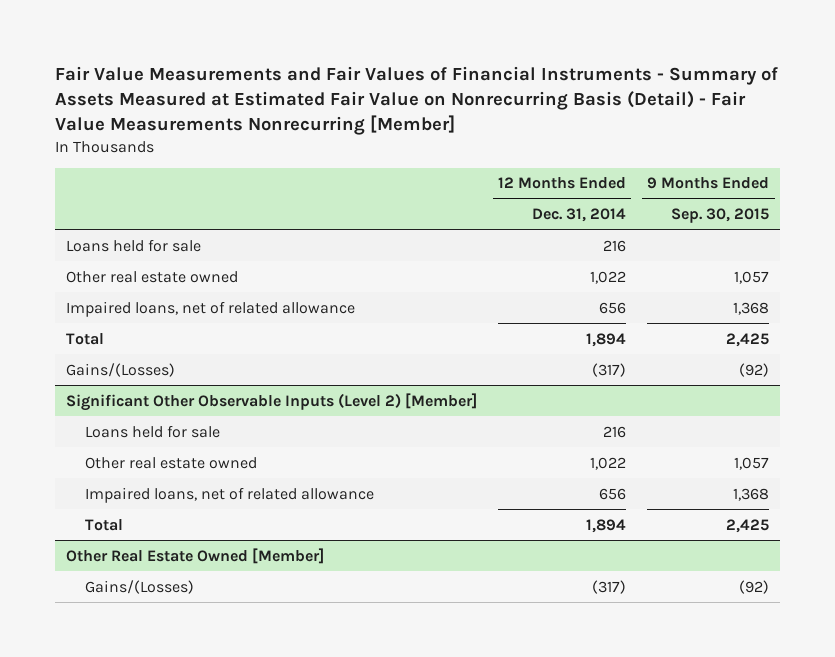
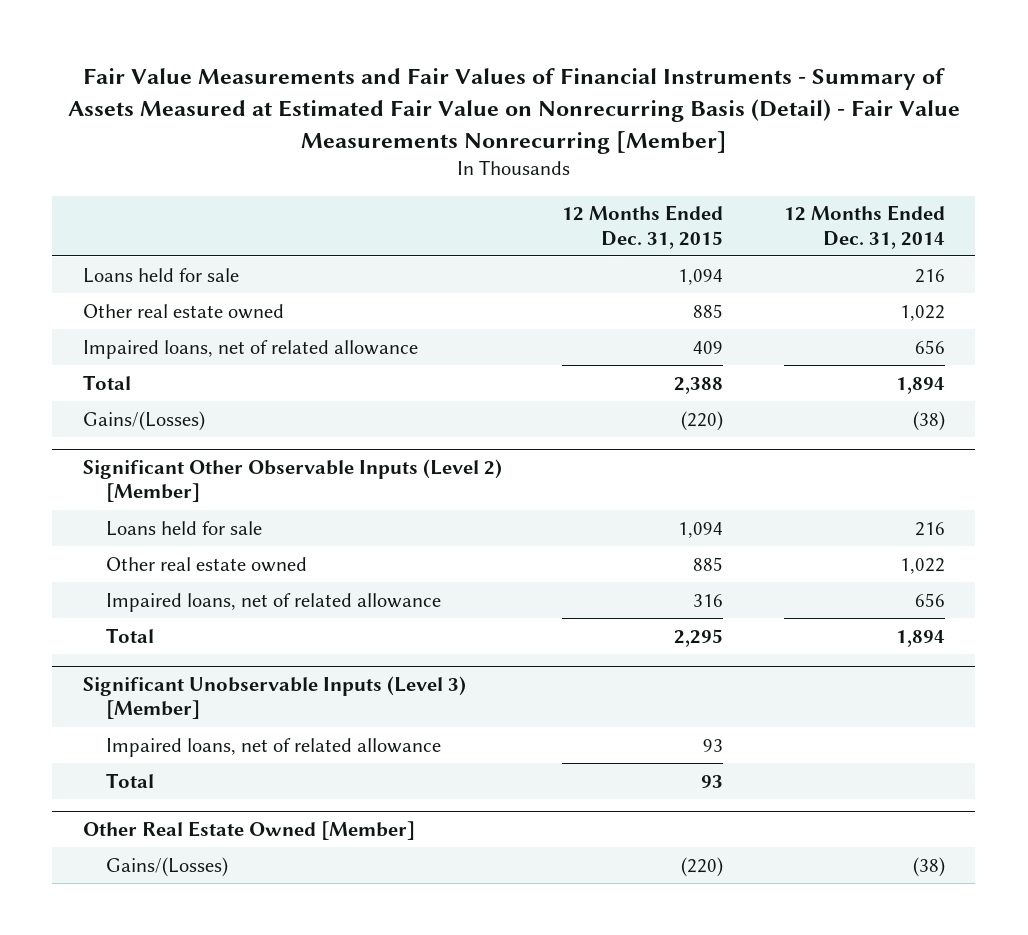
- | 12 Months Ended Dec. 31, 2014 | 9 Months Ended Sep. 30, 2015
+ | 12 Months Ended Dec. 31, 2015 | 12 Months Ended Dec. 31, 2014
- Gains/(Losses) | (317) | (92)
+ Gains/(Losses) | (220) | (38)
+ Significant Unobservable Inputs (Level 3) [Member]
+ Impaired loans, net of related allowance | 93 |
+ Total | 93 |
@ Other Real Estate Owned [Member]
- Gains/(Losses) | (317) | (92)
+ Gains/(Losses) | (220) | (38)

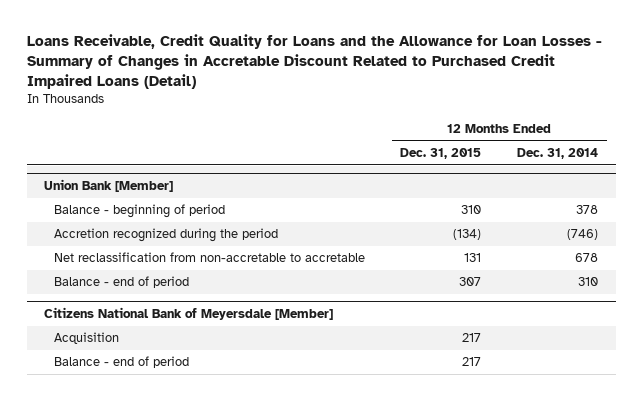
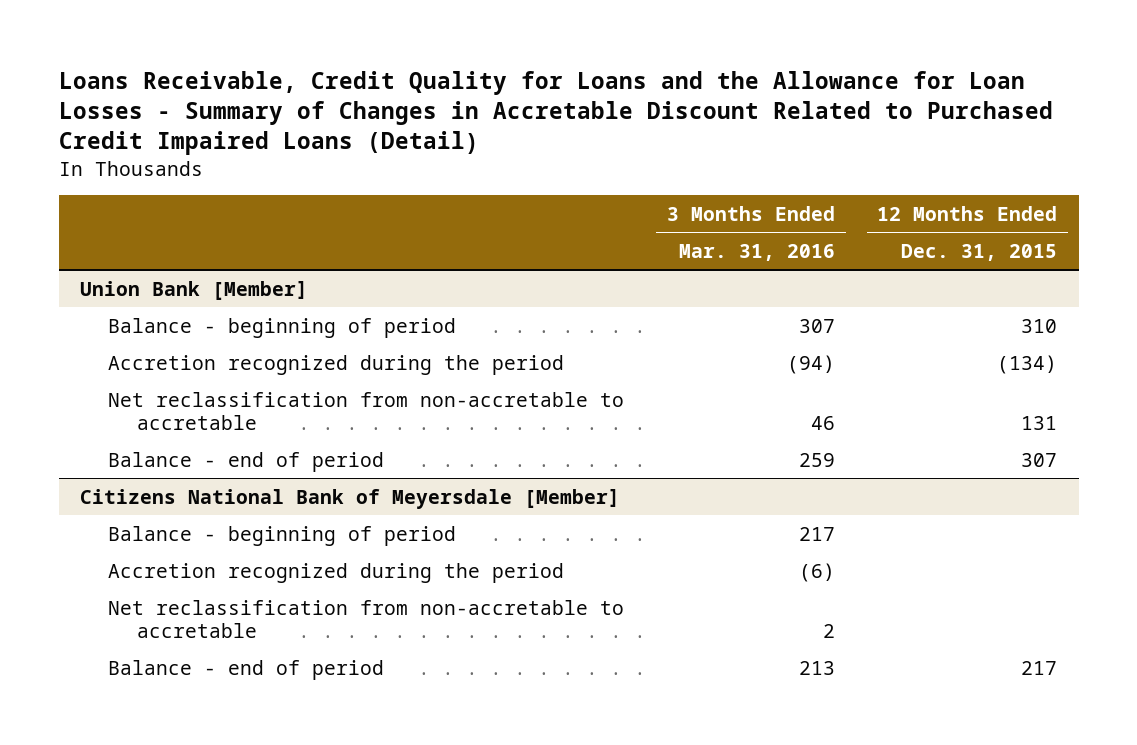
- | 12 Months Ended Dec. 31, 2015 | 12 Months Ended Dec. 31, 2014
+ | 3 Months Ended Mar. 31, 2016 | 12 Months Ended Dec. 31, 2015
@ Citizens National Bank of Meyersdale [Member]
- Acquisition | 217 |
+ Balance - beginning of period | 217 |
+ Accretion recognized during the period | (6) |
+ Net reclassification from non-accretable to accretable | 2 |

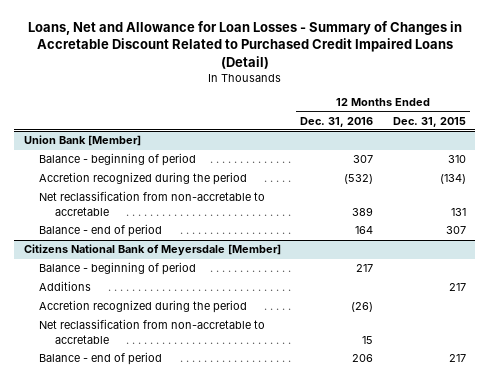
- Loans Receivable, Credit Quality for Loans and the Allowance for Loan Losses - Summary of Changes in Accretable Discount Related to Purchased Credit Impaired Loans (Detail)
+ Loans, Net and Allowance for Loan Losses - Summary of Changes in Accretable Discount Related to Purchased Credit Impaired Loans (Detail)
- | 3 Months Ended Mar. 31, 2016 | 12 Months Ended Dec. 31, 2015
+ | 12 Months Ended Dec. 31, 2016 | 12 Months Ended Dec. 31, 2015
@ Citizens National Bank of Meyersdale [Member]
+ Additions | | 217

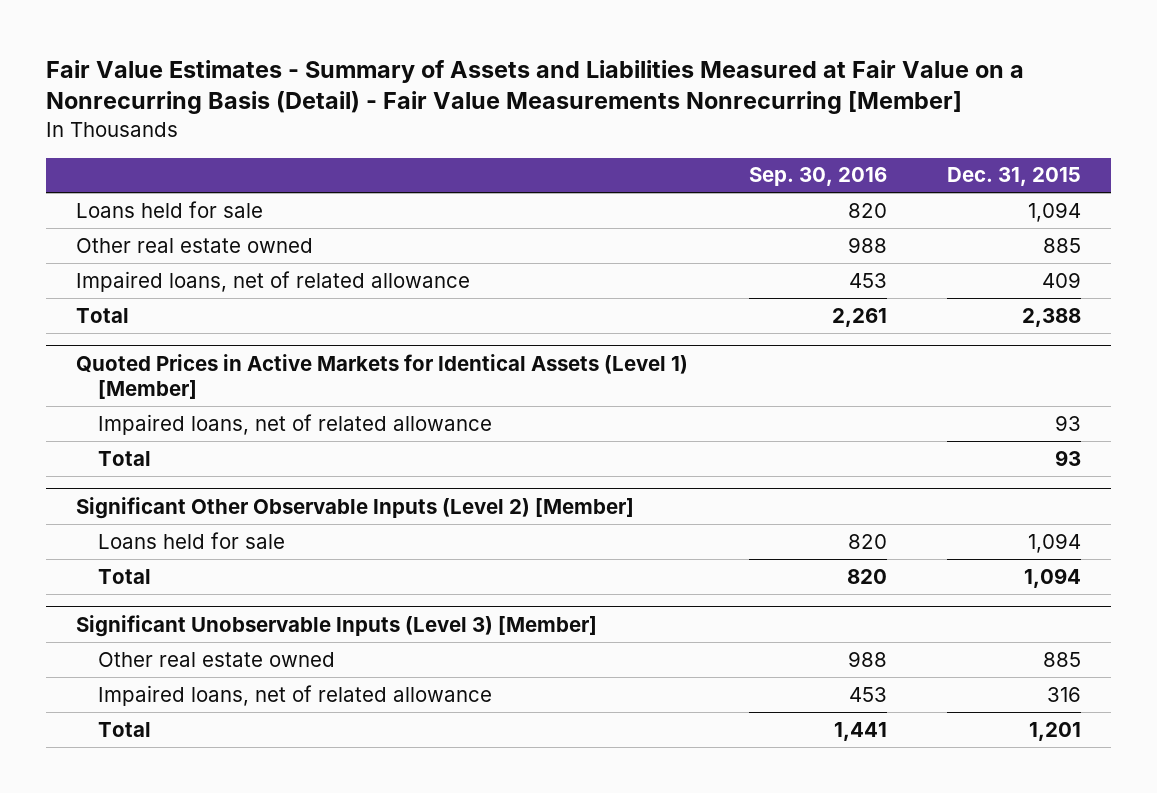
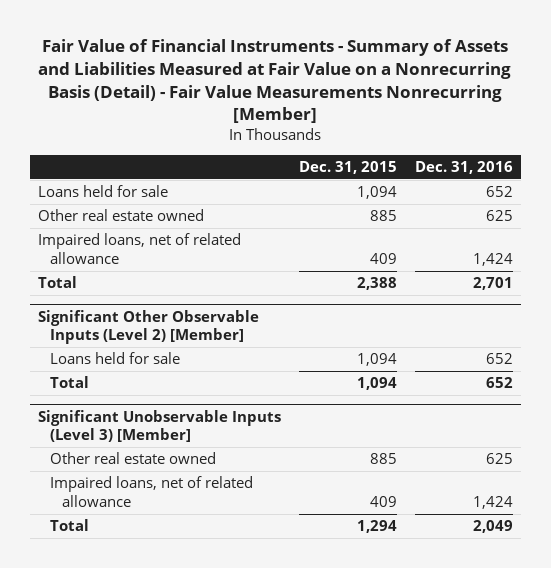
- Fair Value Estimates - Summary of Assets and Liabilities Measured at Fair Value on a Nonrecurring Basis (Detail) - Fair Value Measurements Nonrecurring [Member]
+ Fair Value of Financial Instruments - Summary of Assets and Liabilities Measured at Fair Value on a Nonrecurring Basis (Detail) - Fair Value Measurements Nonrecurring [Member]
- | Sep. 30, 2016 | Dec. 31, 2015
+ | Dec. 31, 2015 | Dec. 31, 2016
- Quoted Prices in Active Markets for Identical Assets (Level 1) [Member]
- Impaired loans, net of related allowance | | 93
- Total | | 93
@ Significant Unobservable Inputs (Level 3) [Member]
- Impaired loans, net of related allowance | 453 | 316
- Total | 1,441 | 1,201
+ Impaired loans, net of related allowance | 409 | 1,424
+ Total | 1,294 | 2,049

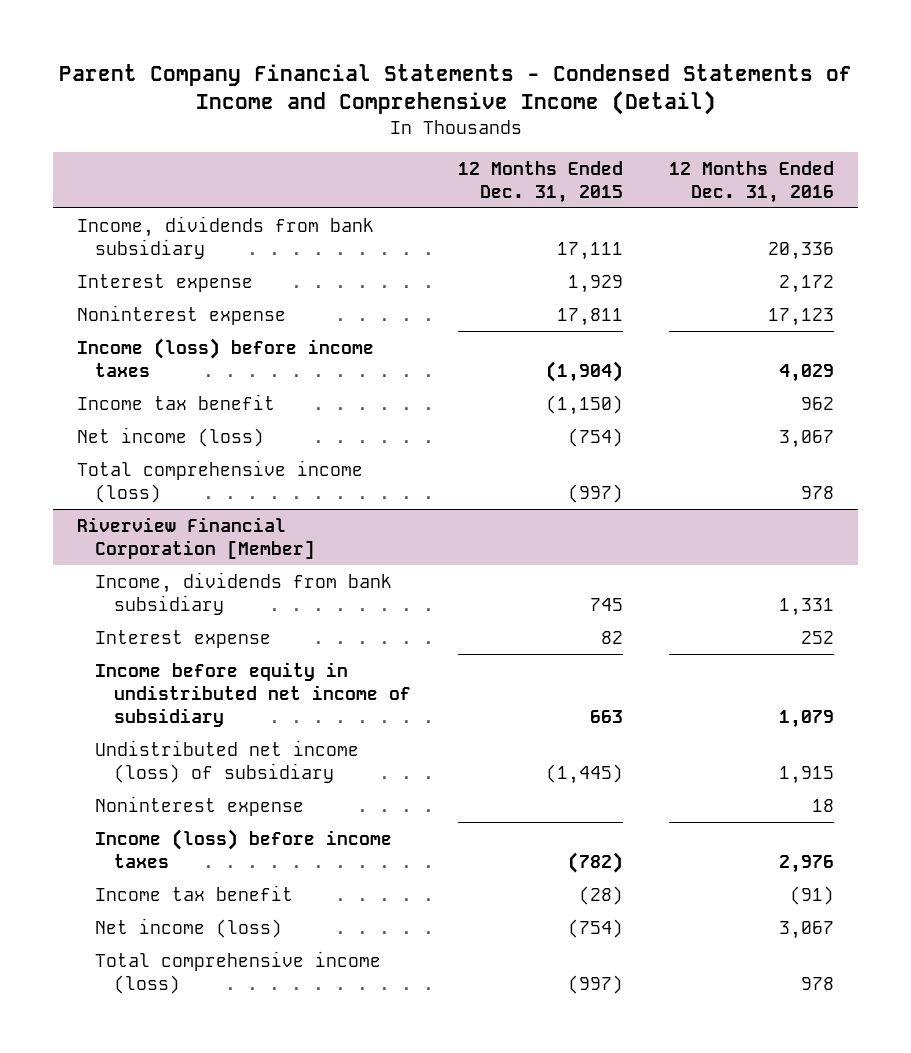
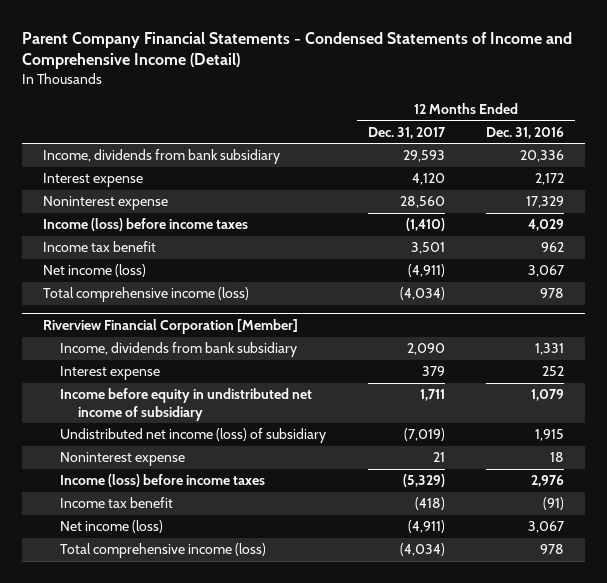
- | 12 Months Ended Dec. 31, 2015 | 12 Months Ended Dec. 31, 2016
+ | 12 Months Ended Dec. 31, 2017 | 12 Months Ended Dec. 31, 2016
- Noninterest expense | 17,811 | 17,123
+ Noninterest expense | 28,560 | 17,329

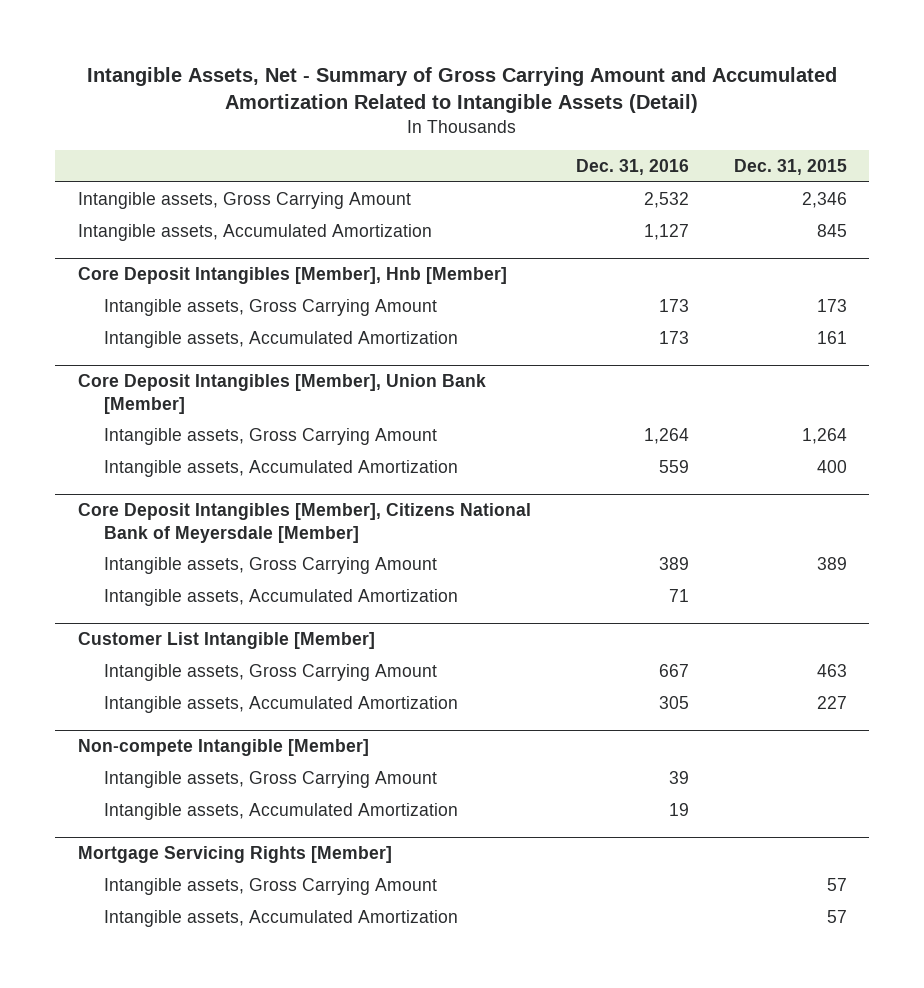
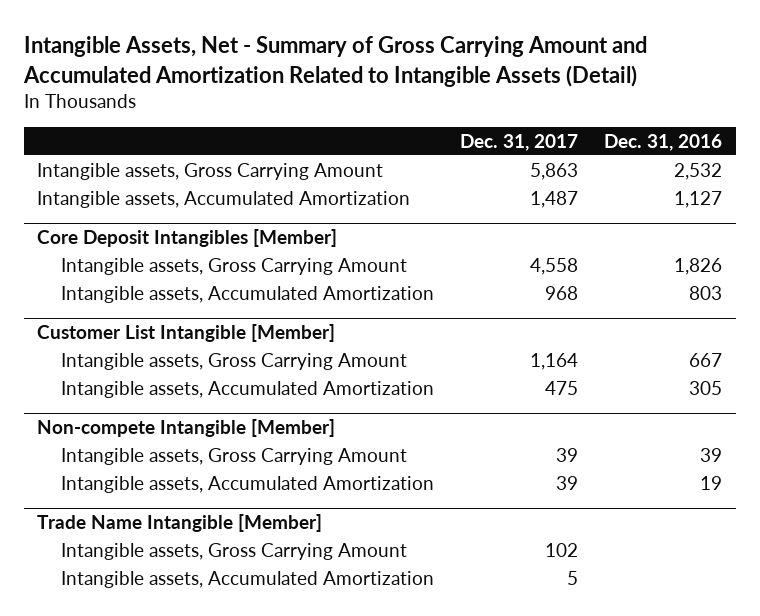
- | Dec. 31, 2016 | Dec. 31, 2015
+ | Dec. 31, 2017 | Dec. 31, 2016
- Core Deposit Intangibles [Member], Hnb [Member]
- Intangible assets, Gross Carrying Amount | 173 | 173
- Intangible assets, Accumulated Amortization | 173 | 161
- Core Deposit Intangibles [Member], Union Bank [Member]
- Intangible assets, Gross Carrying Amount | 1,264 | 1,264
- Intangible assets, Accumulated Amortization | 559 | 400
- Core Deposit Intangibles [Member], Citizens National Bank of Meyersdale [Member]
- Intangible assets, Gross Carrying Amount | 389 | 389
- Intangible assets, Accumulated Amortization | 71 |
+ Core Deposit Intangibles [Member]
+ Intangible assets, Gross Carrying Amount | 4,558 | 1,826
+ Intangible assets, Accumulated Amortization | 968 | 803
- Mortgage Servicing Rights [Member]
+ Trade Name Intangible [Member]

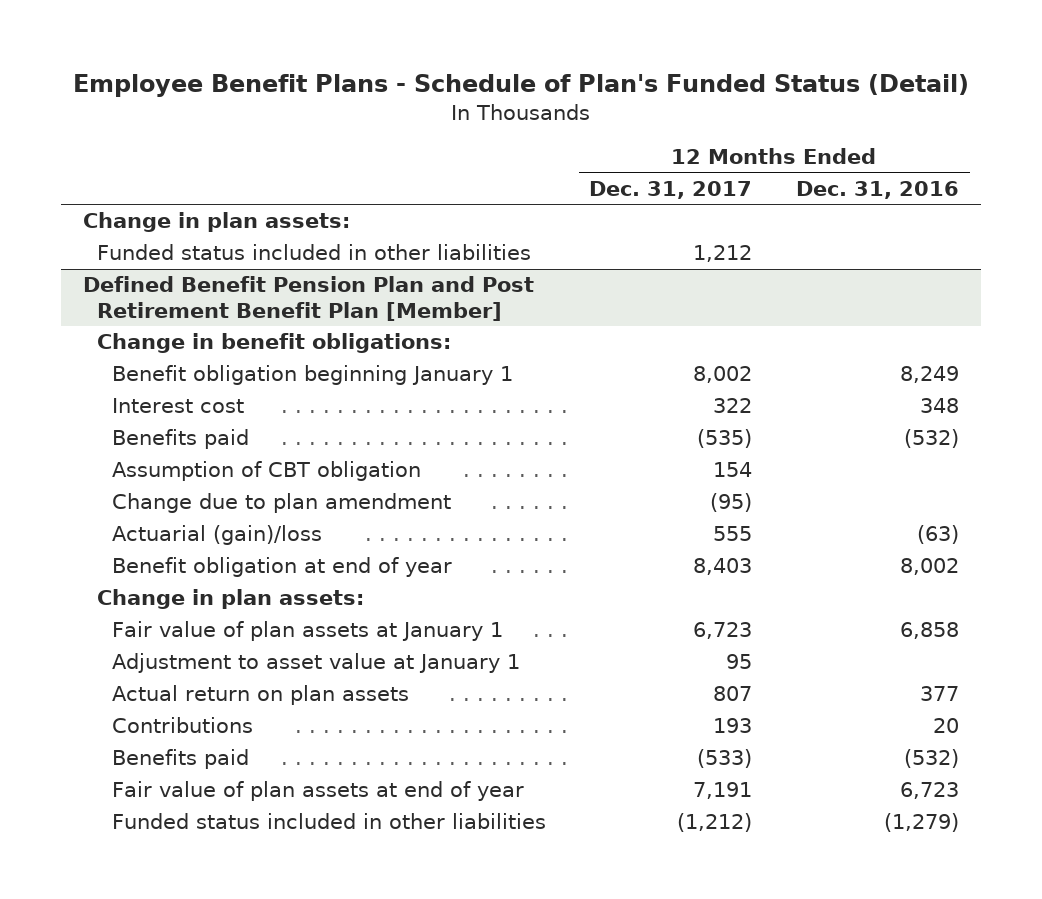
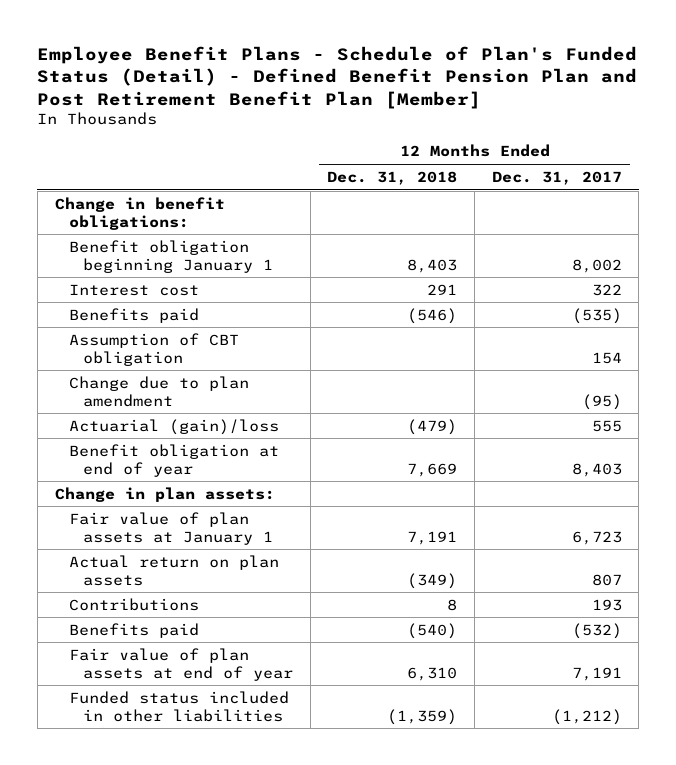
- Employee Benefit Plans - Schedule of Plan's Funded Status (Detail)
+ Employee Benefit Plans - Schedule of Plan's Funded Status (Detail) - Defined Benefit Pension Plan and Post Retirement Benefit Plan [Member]
- | 12 Months Ended Dec. 31, 2017 | 12 Months Ended Dec. 31, 2016
+ | 12 Months Ended Dec. 31, 2018 | 12 Months Ended Dec. 31, 2017
- Change in plan assets:
- Funded status included in other liabilities | 1,212 |
- Defined Benefit Pension Plan and Post Retirement Benefit Plan [Member]
- Adjustment to asset value at January 1 | 95 |
- Benefits paid | (533) | (532)
+ Benefits paid | (540) | (532)

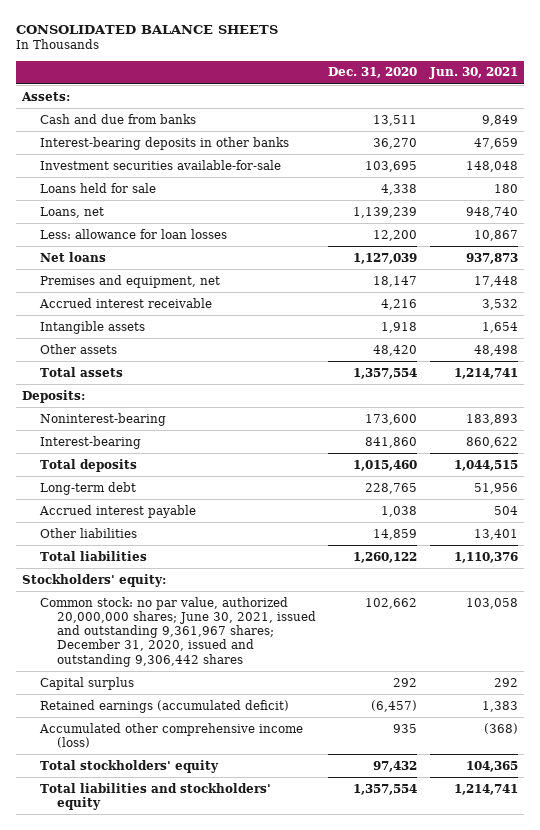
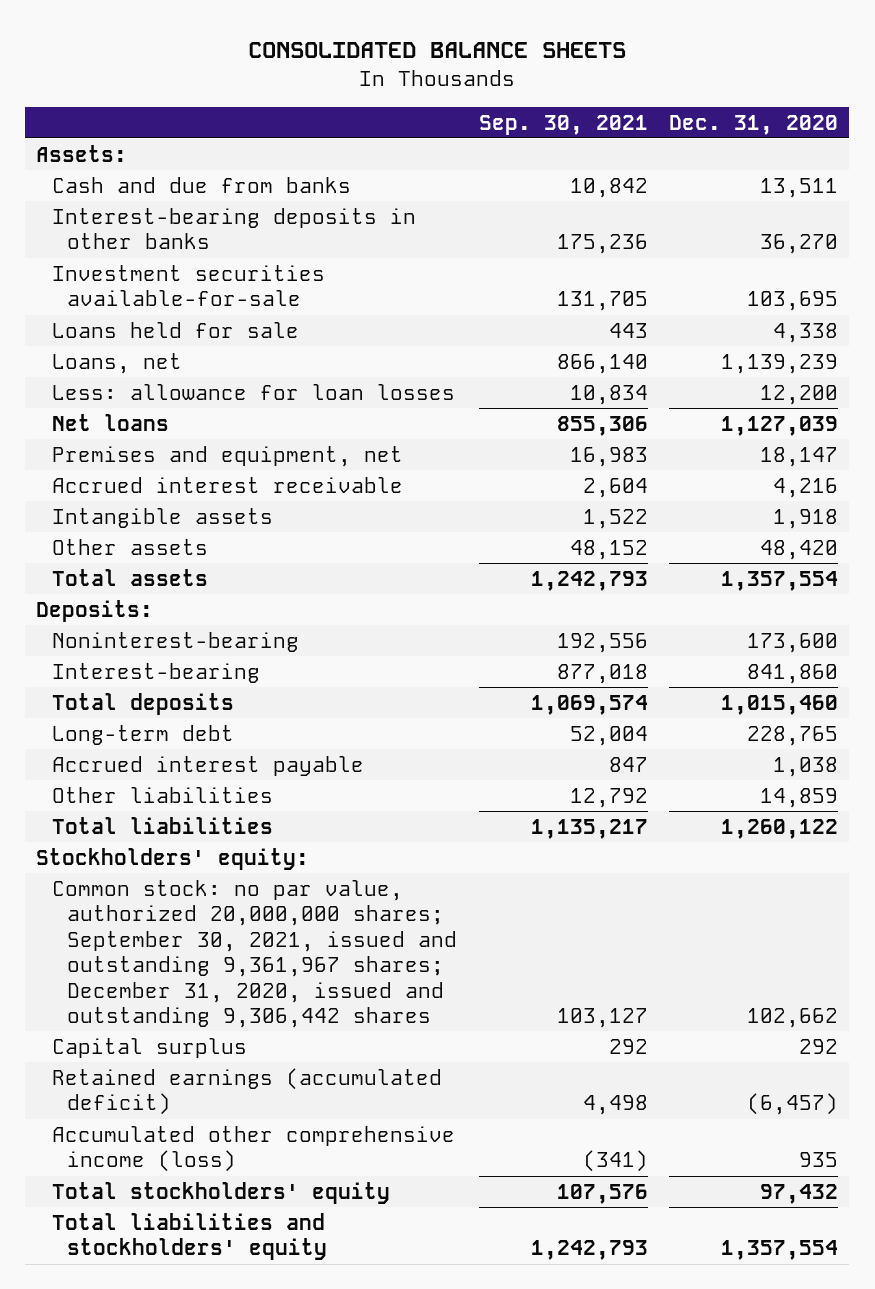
- | Dec. 31, 2020 | Jun. 30, 2021
+ | Sep. 30, 2021 | Dec. 31, 2020
- Common stock: no par value, authorized 20,000,000 shares; June 30, 2021, issued and outstanding 9,361,967 shares; December 31, 2020, issued and outstanding 9,306,442 shares | 102,662 | 103,058
+ Common stock: no par value, authorized 20,000,000 shares; September 30, 2021, issued and outstanding 9,361,967 shares; December 31, 2020, issued and outstanding 9,306,442 shares | 103,127 | 102,662

